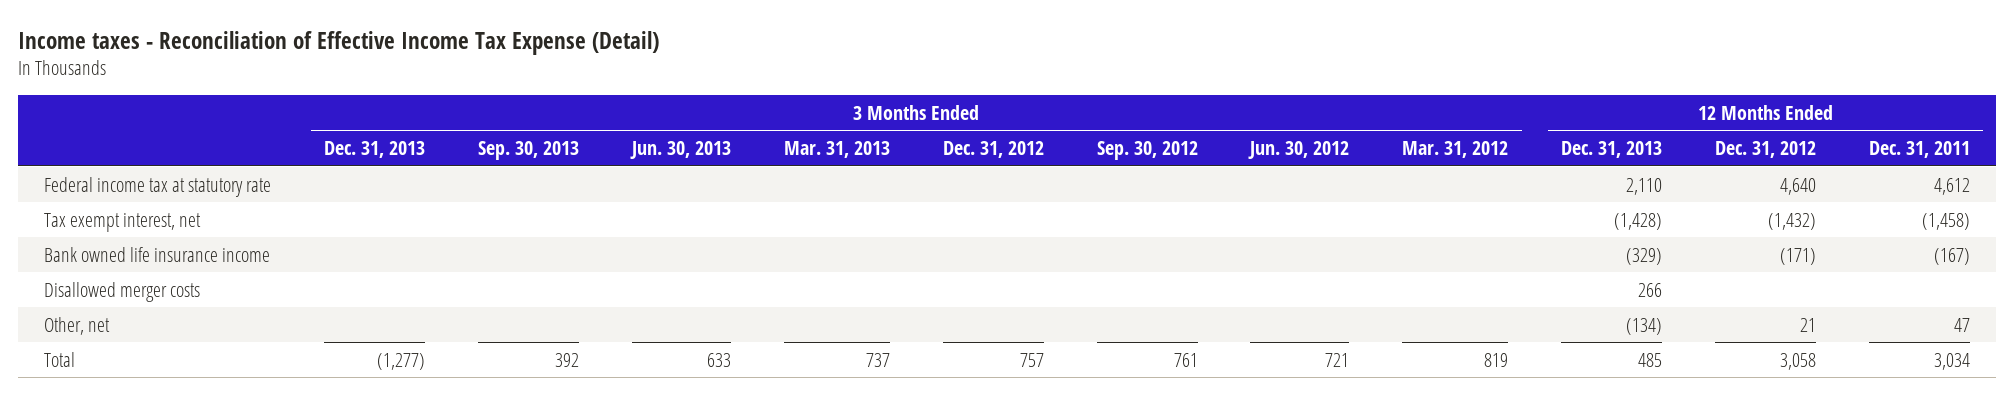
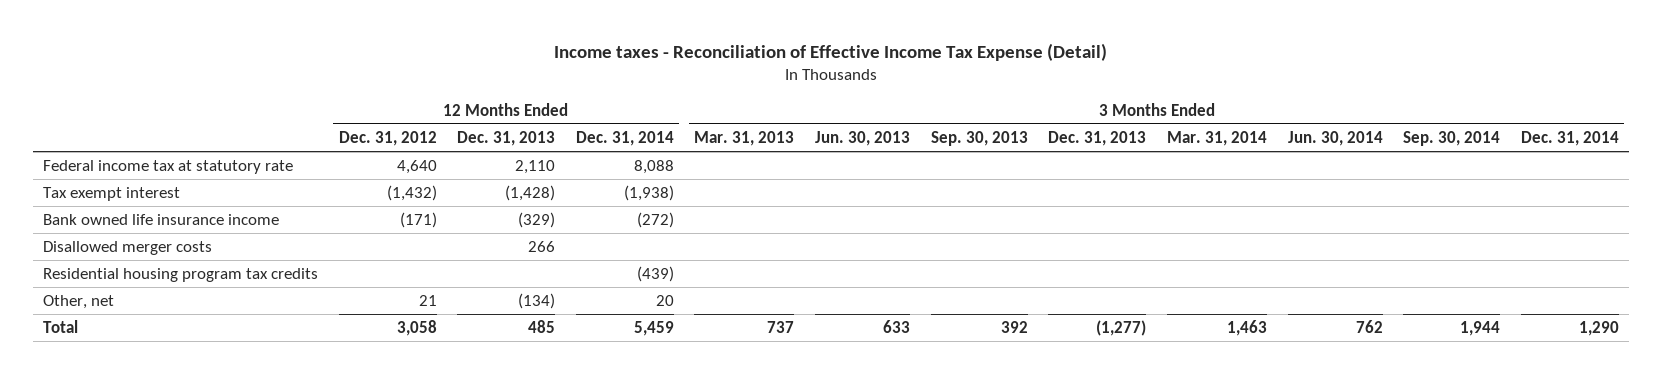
- | 3 Months Ended Dec. 31, 2013 | 3 Months Ended Sep. 30, 2013 | 3 Months Ended Jun. 30, 2013 | 3 Months Ended Mar. 31, 2013 | 3 Months Ended Dec. 31, 2012 | 3 Months Ended Sep. 30, 2012 | 3 Months Ended Jun. 30, 2012 | 3 Months Ended Mar. 31, 2012 | 12 Months Ended Dec. 31, 2013 | 12 Months Ended Dec. 31, 2012 | 12 Months Ended Dec. 31, 2011
+ | 12 Months Ended Dec. 31, 2012 | 12 Months Ended Dec. 31, 2013 | 12 Months Ended Dec. 31, 2014 | 3 Months Ended Mar. 31, 2013 | 3 Months Ended Jun. 30, 2013 | 3 Months Ended Sep. 30, 2013 | 3 Months Ended Dec. 31, 2013 | 3 Months Ended Mar. 31, 2014 | 3 Months Ended Jun. 30, 2014 | 3 Months Ended Sep. 30, 2014 | 3 Months Ended Dec. 31, 2014
- Tax exempt interest, net | | | | | | | | | (1,428) | (1,432) | (1,458)
+ Tax exempt interest | (1,432) | (1,428) | (1,938) | | | | | | | |
+ Residential housing program tax credits | | | (439) | | | | | | | |

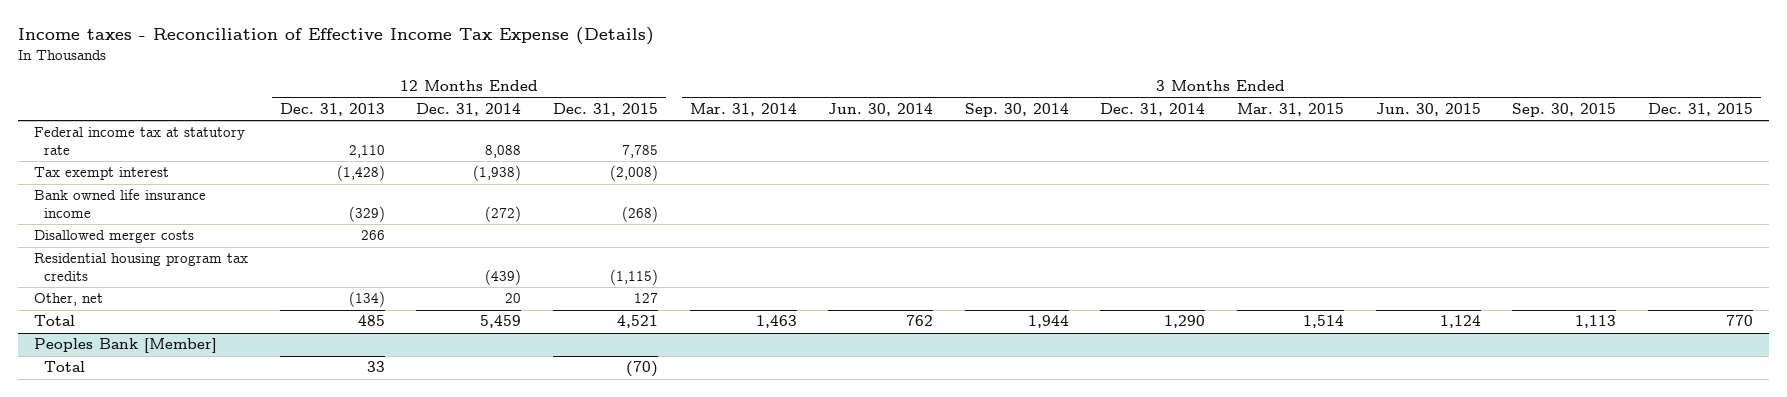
- Income taxes - Reconciliation of Effective Income Tax Expense (Detail)
+ Income taxes - Reconciliation of Effective Income Tax Expense (Details)
- | 12 Months Ended Dec. 31, 2012 | 12 Months Ended Dec. 31, 2013 | 12 Months Ended Dec. 31, 2014 | 3 Months Ended Mar. 31, 2013 | 3 Months Ended Jun. 30, 2013 | 3 Months Ended Sep. 30, 2013 | 3 Months Ended Dec. 31, 2013 | 3 Months Ended Mar. 31, 2014 | 3 Months Ended Jun. 30, 2014 | 3 Months Ended Sep. 30, 2014 | 3 Months Ended Dec. 31, 2014
+ | 12 Months Ended Dec. 31, 2013 | 12 Months Ended Dec. 31, 2014 | 12 Months Ended Dec. 31, 2015 | 3 Months Ended Mar. 31, 2014 | 3 Months Ended Jun. 30, 2014 | 3 Months Ended Sep. 30, 2014 | 3 Months Ended Dec. 31, 2014 | 3 Months Ended Mar. 31, 2015 | 3 Months Ended Jun. 30, 2015 | 3 Months Ended Sep. 30, 2015 | 3 Months Ended Dec. 31, 2015
+ Peoples Bank [Member]
+ Total | 33 | | (70) | | | | | | | |

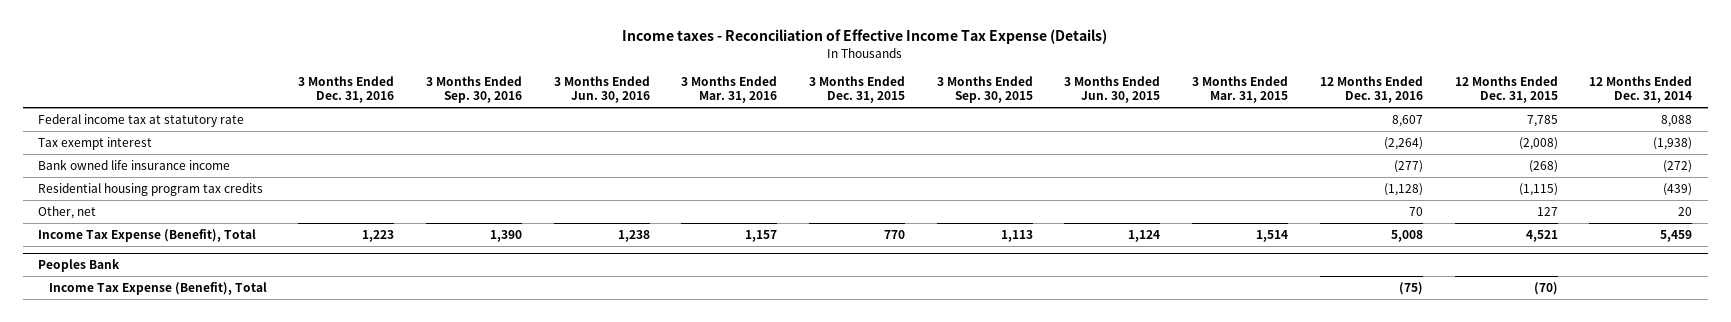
- | 12 Months Ended Dec. 31, 2013 | 12 Months Ended Dec. 31, 2014 | 12 Months Ended Dec. 31, 2015 | 3 Months Ended Mar. 31, 2014 | 3 Months Ended Jun. 30, 2014 | 3 Months Ended Sep. 30, 2014 | 3 Months Ended Dec. 31, 2014 | 3 Months Ended Mar. 31, 2015 | 3 Months Ended Jun. 30, 2015 | 3 Months Ended Sep. 30, 2015 | 3 Months Ended Dec. 31, 2015
+ | 3 Months Ended Dec. 31, 2016 | 3 Months Ended Sep. 30, 2016 | 3 Months Ended Jun. 30, 2016 | 3 Months Ended Mar. 31, 2016 | 3 Months Ended Dec. 31, 2015 | 3 Months Ended Sep. 30, 2015 | 3 Months Ended Jun. 30, 2015 | 3 Months Ended Mar. 31, 2015 | 12 Months Ended Dec. 31, 2016 | 12 Months Ended Dec. 31, 2015 | 12 Months Ended Dec. 31, 2014
- Disallowed merger costs | 266 | | | | | | | | | |
- Total | 485 | 5,459 | 4,521 | 1,463 | 762 | 1,944 | 1,290 | 1,514 | 1,124 | 1,113 | 770
- Peoples Bank [Member]
- Total | 33 | | (70) | | | | | | | |
+ Income Tax Expense (Benefit), Total | 1,223 | 1,390 | 1,238 | 1,157 | 770 | 1,113 | 1,124 | 1,514 | 5,008 | 4,521 | 5,459
+ Peoples Bank
+ Income Tax Expense (Benefit), Total | | | | | | | | | (75) | (70) |

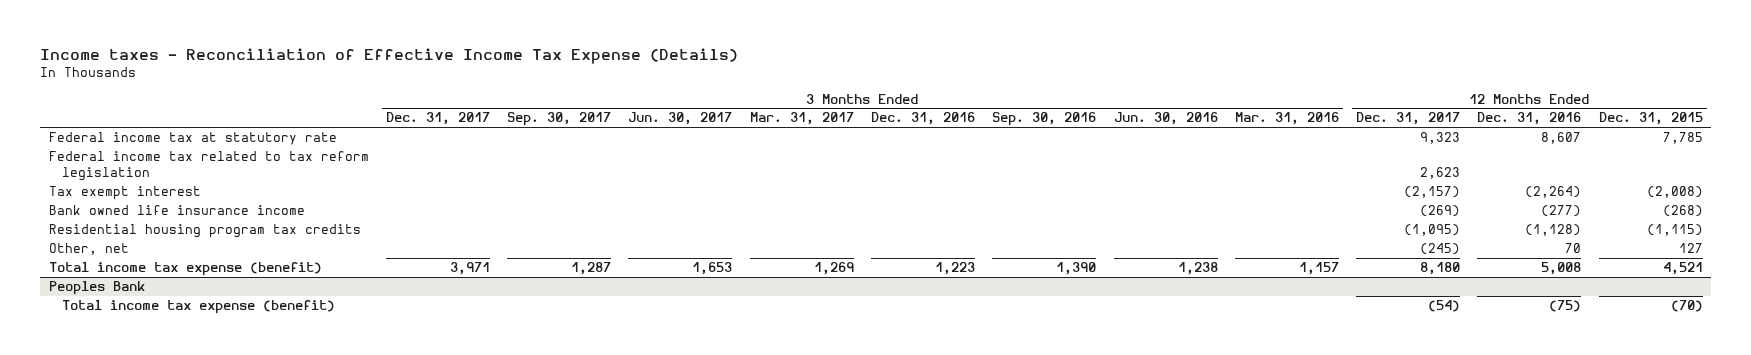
- | 3 Months Ended Dec. 31, 2016 | 3 Months Ended Sep. 30, 2016 | 3 Months Ended Jun. 30, 2016 | 3 Months Ended Mar. 31, 2016 | 3 Months Ended Dec. 31, 2015 | 3 Months Ended Sep. 30, 2015 | 3 Months Ended Jun. 30, 2015 | 3 Months Ended Mar. 31, 2015 | 12 Months Ended Dec. 31, 2016 | 12 Months Ended Dec. 31, 2015 | 12 Months Ended Dec. 31, 2014
+ | 3 Months Ended Dec. 31, 2017 | 3 Months Ended Sep. 30, 2017 | 3 Months Ended Jun. 30, 2017 | 3 Months Ended Mar. 31, 2017 | 3 Months Ended Dec. 31, 2016 | 3 Months Ended Sep. 30, 2016 | 3 Months Ended Jun. 30, 2016 | 3 Months Ended Mar. 31, 2016 | 12 Months Ended Dec. 31, 2017 | 12 Months Ended Dec. 31, 2016 | 12 Months Ended Dec. 31, 2015
+ Federal income tax related to tax reform legislation | | | | | | | | | 2,623 | |
- Income Tax Expense (Benefit), Total | 1,223 | 1,390 | 1,238 | 1,157 | 770 | 1,113 | 1,124 | 1,514 | 5,008 | 4,521 | 5,459
+ Total income tax expense (benefit) | 3,971 | 1,287 | 1,653 | 1,269 | 1,223 | 1,390 | 1,238 | 1,157 | 8,180 | 5,008 | 4,521
@ Peoples Bank
- Income Tax Expense (Benefit), Total | | | | | | | | | (75) | (70) |
+ Total income tax expense (benefit) | | | | | | | | | (54) | (75) | (70)

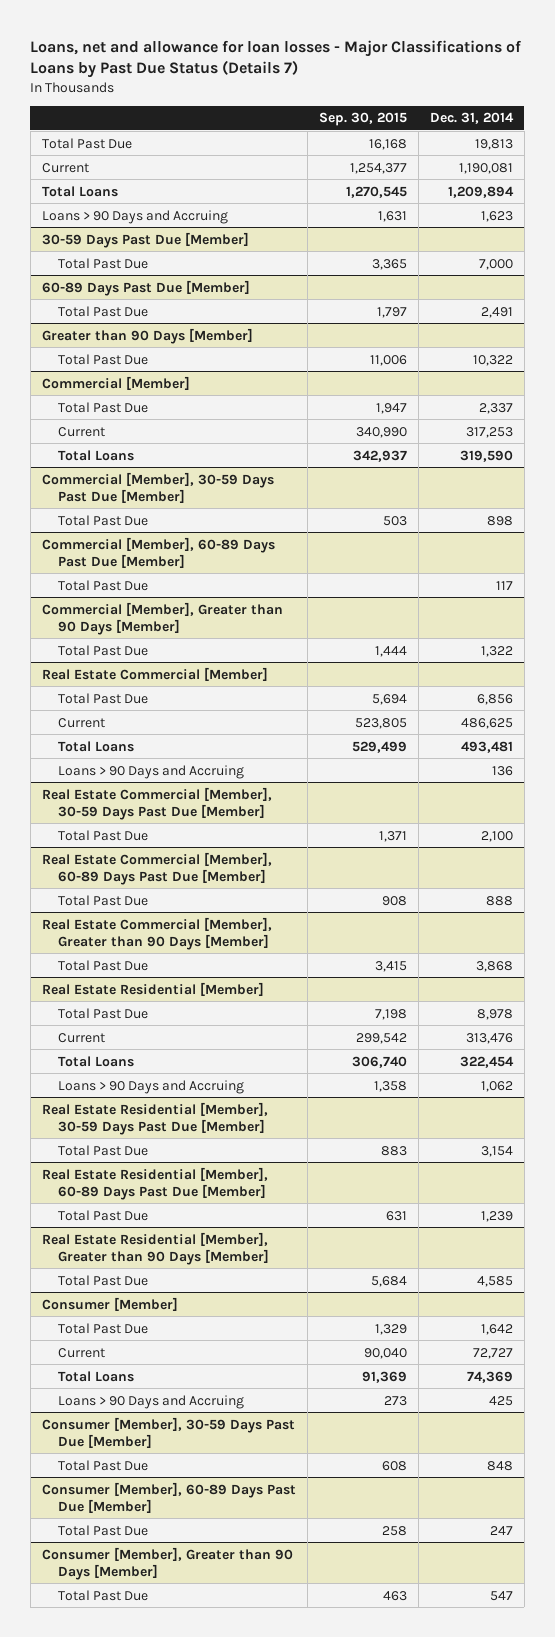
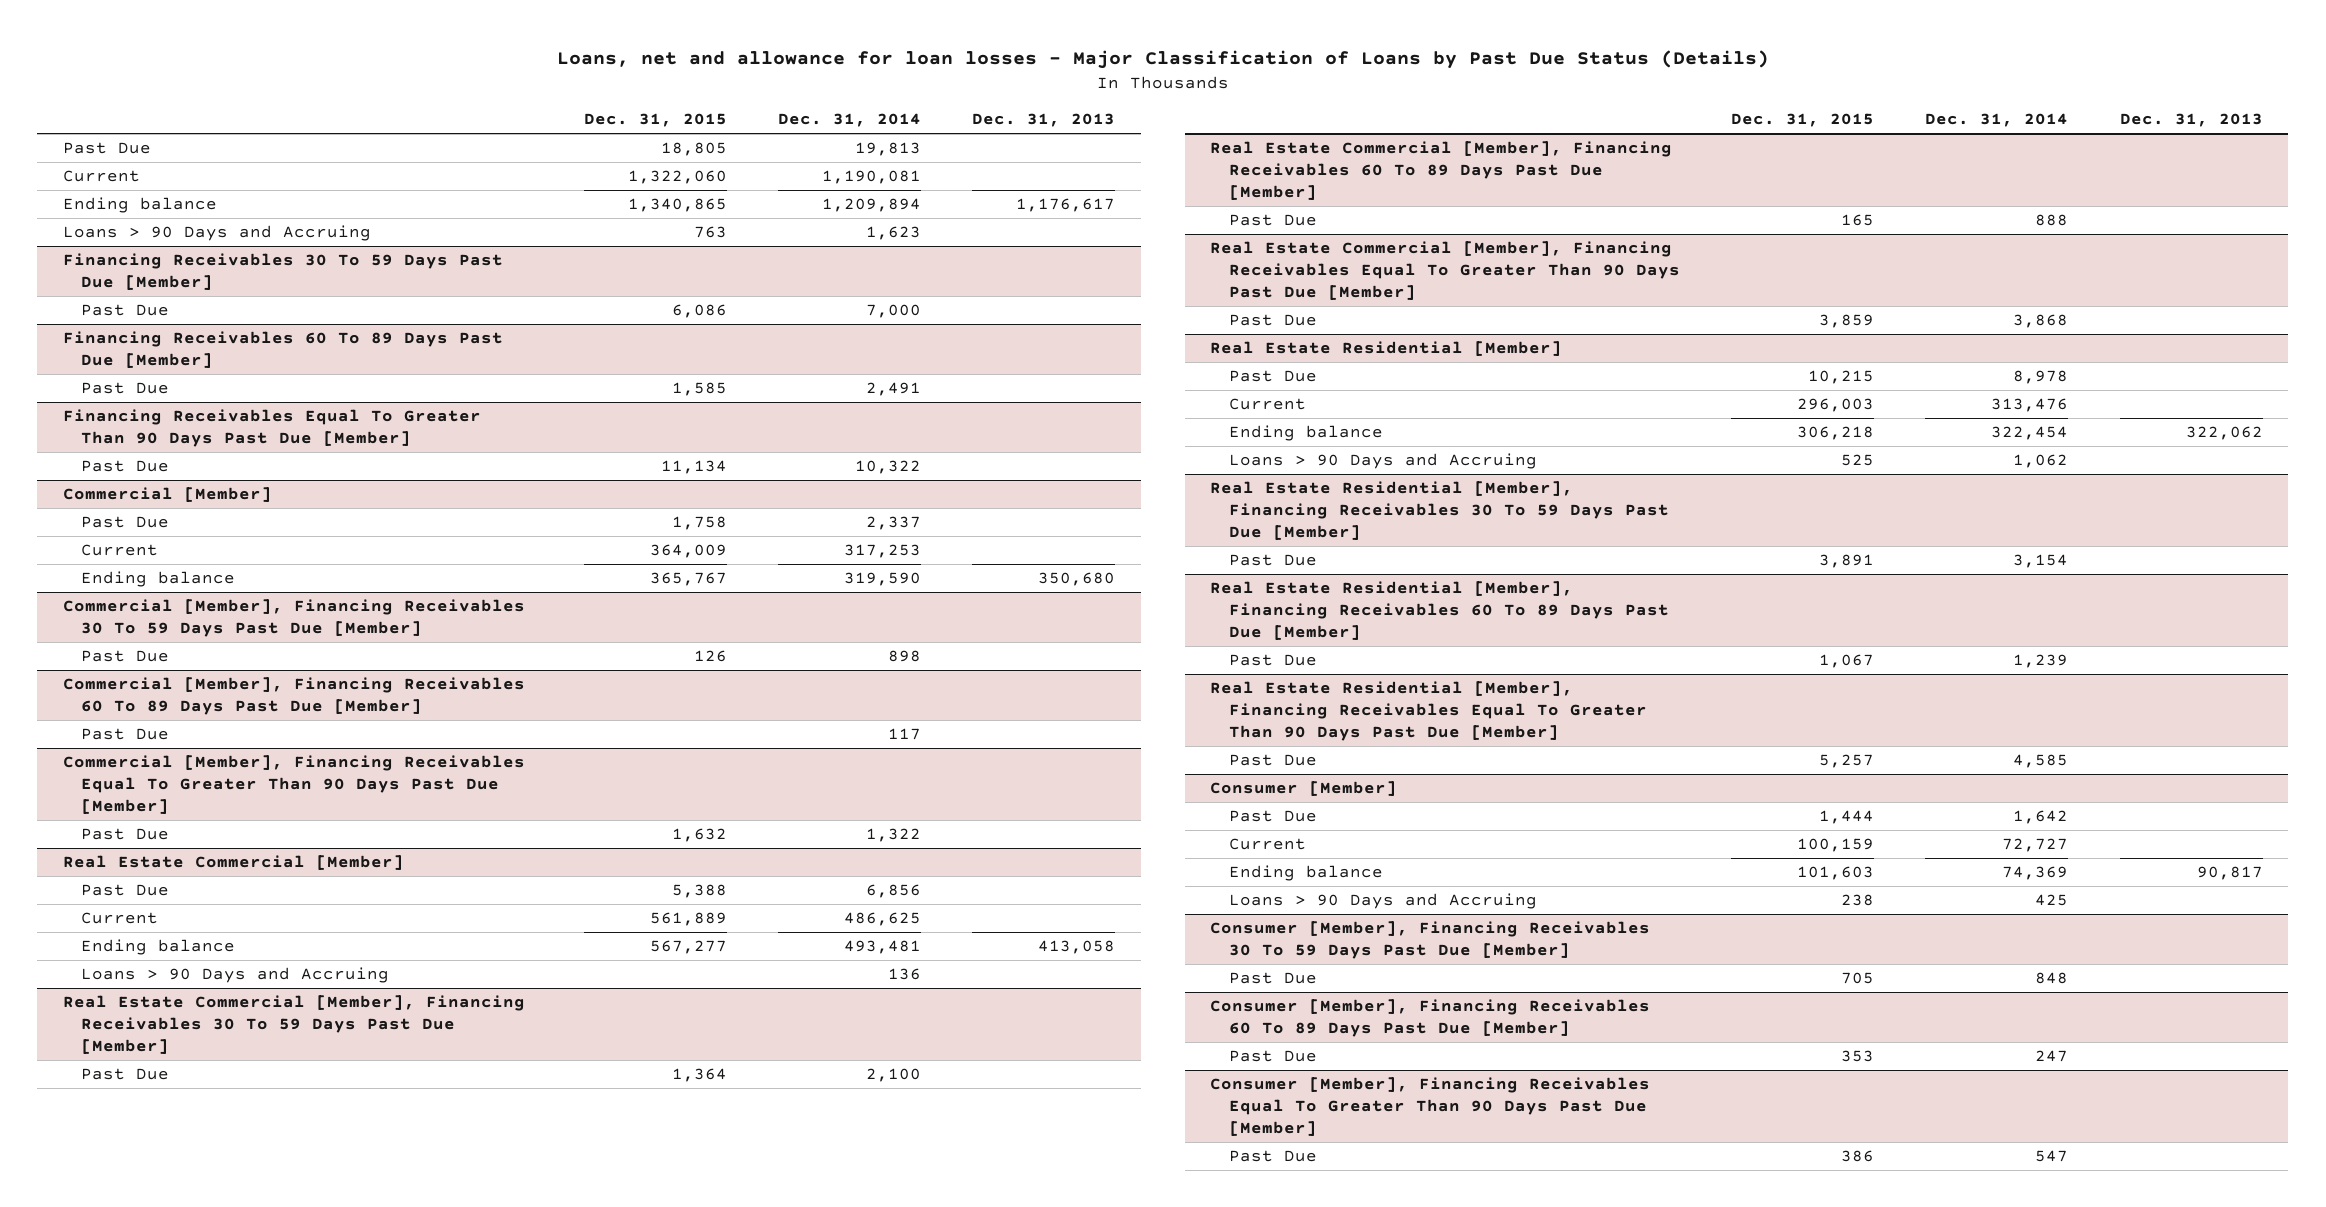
- Loans, net and allowance for loan losses - Major Classifications of Loans by Past Due Status (Details 7)
+ Loans, net and allowance for loan losses - Major Classification of Loans by Past Due Status (Details)
- | Sep. 30, 2015 | Dec. 31, 2014
+ | Dec. 31, 2015 | Dec. 31, 2014 | Dec. 31, 2013
- Total Past Due | 16,168 | 19,813
+ Past Due | 18,805 | 19,813 |
- Total Loans | 1,270,545 | 1,209,894
+ Ending balance | 1,340,865 | 1,209,894 | 1,176,617
- 30-59 Days Past Due [Member]
- Total Past Due | 3,365 | 7,000
- 60-89 Days Past Due [Member]
- Total Past Due | 1,797 | 2,491
- Greater than 90 Days [Member]
- Total Past Due | 11,006 | 10,322
+ Financing Receivables 30 To 59 Days Past Due [Member]
+ Past Due | 6,086 | 7,000 |
+ Financing Receivables 60 To 89 Days Past Due [Member]
+ Past Due | 1,585 | 2,491 |
+ Financing Receivables Equal To Greater Than 90 Days Past Due [Member]
+ Past Due | 11,134 | 10,322 |
@ Commercial [Member]
- Total Past Due | 1,947 | 2,337
+ Past Due | 1,758 | 2,337 |
- Total Loans | 342,937 | 319,590
- Commercial [Member], 30-59 Days Past Due [Member]
- Total Past Due | 503 | 898
- Commercial [Member], 60-89 Days Past Due [Member]
- Total Past Due | | 117
- Commercial [Member], Greater than 90 Days [Member]
- Total Past Due | 1,444 | 1,322
@ Commercial [Member]
+ Ending balance | 365,767 | 319,590 | 350,680
+ Commercial [Member], Financing Receivables 30 To 59 Days Past Due [Member]
+ Past Due | 126 | 898 |
+ Commercial [Member], Financing Receivables 60 To 89 Days Past Due [Member]
+ Past Due | | 117 |
+ Commercial [Member], Financing Receivables Equal To Greater Than 90 Days Past Due [Member]
+ Past Due | 1,632 | 1,322 |
@ Real Estate Commercial [Member]
- Total Past Due | 5,694 | 6,856
+ Past Due | 5,388 | 6,856 |
- Total Loans | 529,499 | 493,481
+ Ending balance | 567,277 | 493,481 | 413,058
- Real Estate Commercial [Member], 30-59 Days Past Due [Member]
- Total Past Due | 1,371 | 2,100
- Real Estate Commercial [Member], 60-89 Days Past Due [Member]
- Total Past Due | 908 | 888
- Real Estate Commercial [Member], Greater than 90 Days [Member]
- Total Past Due | 3,415 | 3,868
+ Real Estate Commercial [Member], Financing Receivables 30 To 59 Days Past Due [Member]
+ Past Due | 1,364 | 2,100 |
+ Real Estate Commercial [Member], Financing Receivables 60 To 89 Days Past Due [Member]
+ Past Due | 165 | 888 |
+ Real Estate Commercial [Member], Financing Receivables Equal To Greater Than 90 Days Past Due [Member]
+ Past Due | 3,859 | 3,868 |
@ Real Estate Residential [Member]
- Total Past Due | 7,198 | 8,978
+ Past Due | 10,215 | 8,978 |
- Total Loans | 306,740 | 322,454
+ Ending balance | 306,218 | 322,454 | 322,062
- Real Estate Residential [Member], 30-59 Days Past Due [Member]
- Total Past Due | 883 | 3,154
- Real Estate Residential [Member], 60-89 Days Past Due [Member]
- Total Past Due | 631 | 1,239
- Real Estate Residential [Member], Greater than 90 Days [Member]
- Total Past Due | 5,684 | 4,585
+ Real Estate Residential [Member], Financing Receivables 30 To 59 Days Past Due [Member]
+ Past Due | 3,891 | 3,154 |
+ Real Estate Residential [Member], Financing Receivables 60 To 89 Days Past Due [Member]
+ Past Due | 1,067 | 1,239 |
+ Real Estate Residential [Member], Financing Receivables Equal To Greater Than 90 Days Past Due [Member]
+ Past Due | 5,257 | 4,585 |
@ Consumer [Member]
- Total Past Due | 1,329 | 1,642
+ Past Due | 1,444 | 1,642 |
- Total Loans | 91,369 | 74,369
+ Ending balance | 101,603 | 74,369 | 90,817
- Consumer [Member], 30-59 Days Past Due [Member]
- Total Past Due | 608 | 848
- Consumer [Member], 60-89 Days Past Due [Member]
- Total Past Due | 258 | 247
- Consumer [Member], Greater than 90 Days [Member]
- Total Past Due | 463 | 547
+ Consumer [Member], Financing Receivables 30 To 59 Days Past Due [Member]
+ Past Due | 705 | 848 |
+ Consumer [Member], Financing Receivables 60 To 89 Days Past Due [Member]
+ Past Due | 353 | 247 |
+ Consumer [Member], Financing Receivables Equal To Greater Than 90 Days Past Due [Member]
+ Past Due | 386 | 547 |

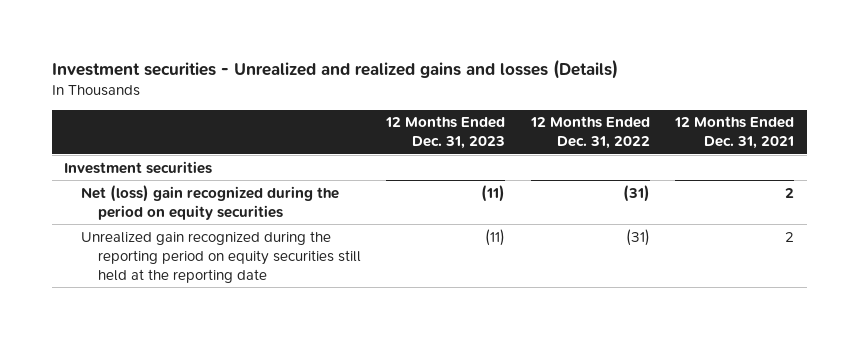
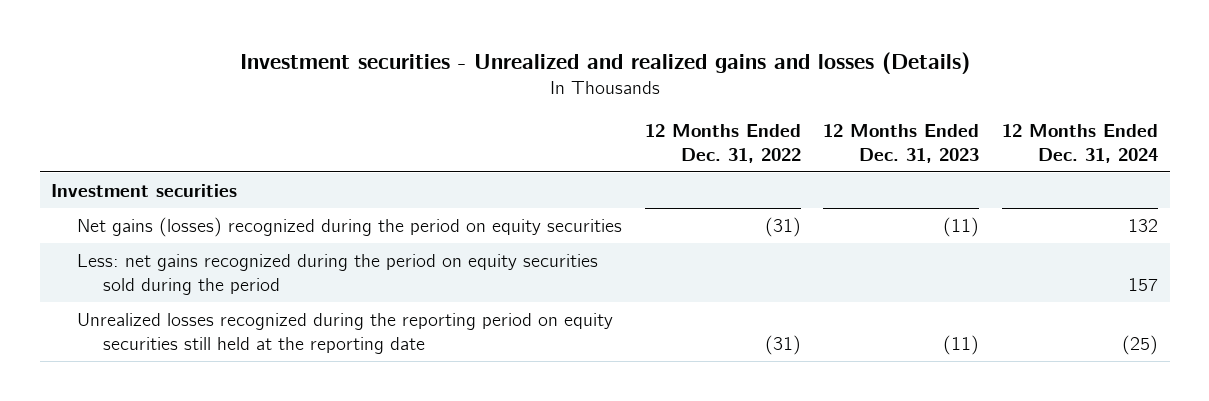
- | 12 Months Ended Dec. 31, 2023 | 12 Months Ended Dec. 31, 2022 | 12 Months Ended Dec. 31, 2021
+ | 12 Months Ended Dec. 31, 2022 | 12 Months Ended Dec. 31, 2023 | 12 Months Ended Dec. 31, 2024
- Net (loss) gain recognized during the period on equity securities | (11) | (31) | 2
- Unrealized gain recognized during the reporting period on equity securities still held at the reporting date | (11) | (31) | 2
+ Net gains (losses) recognized during the period on equity securities | (31) | (11) | 132
+ Less: net gains recognized during the period on equity securities sold during the period | | | 157
+ Unrealized losses recognized during the reporting period on equity securities still held at the reporting date | (31) | (11) | (25)

